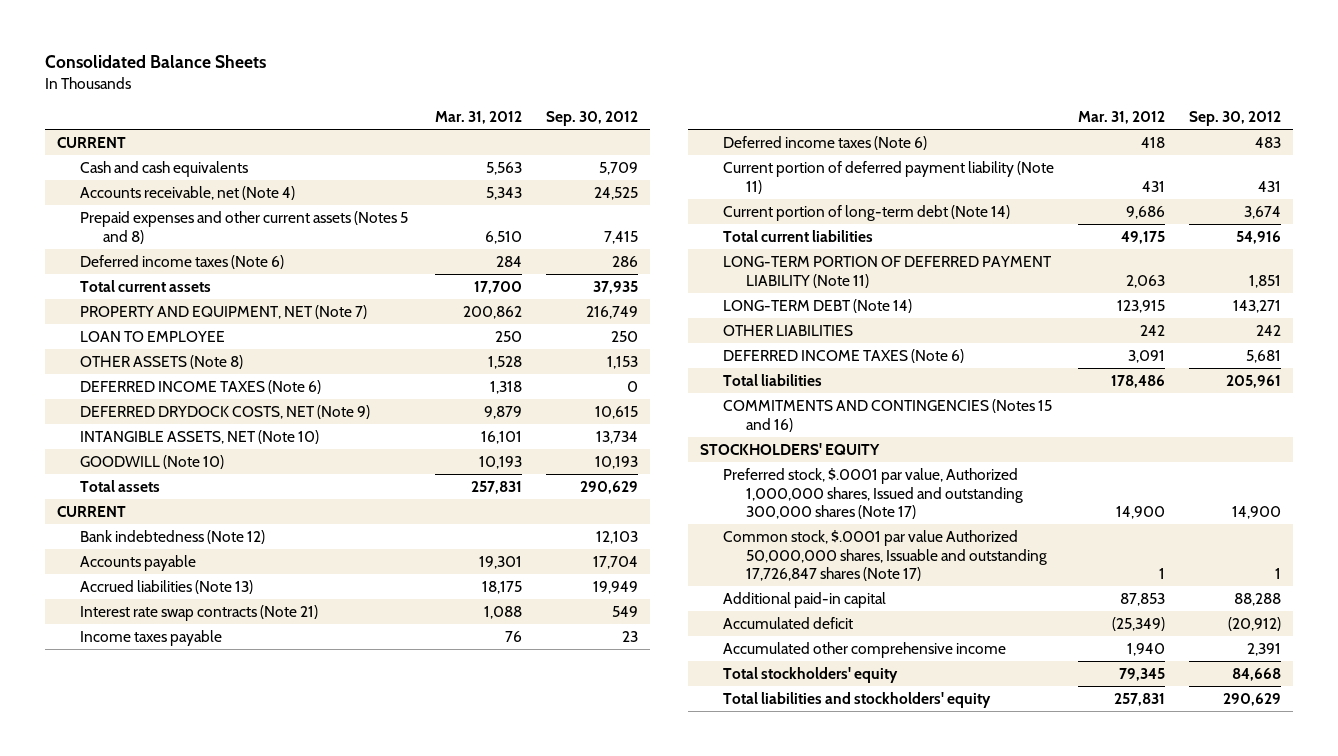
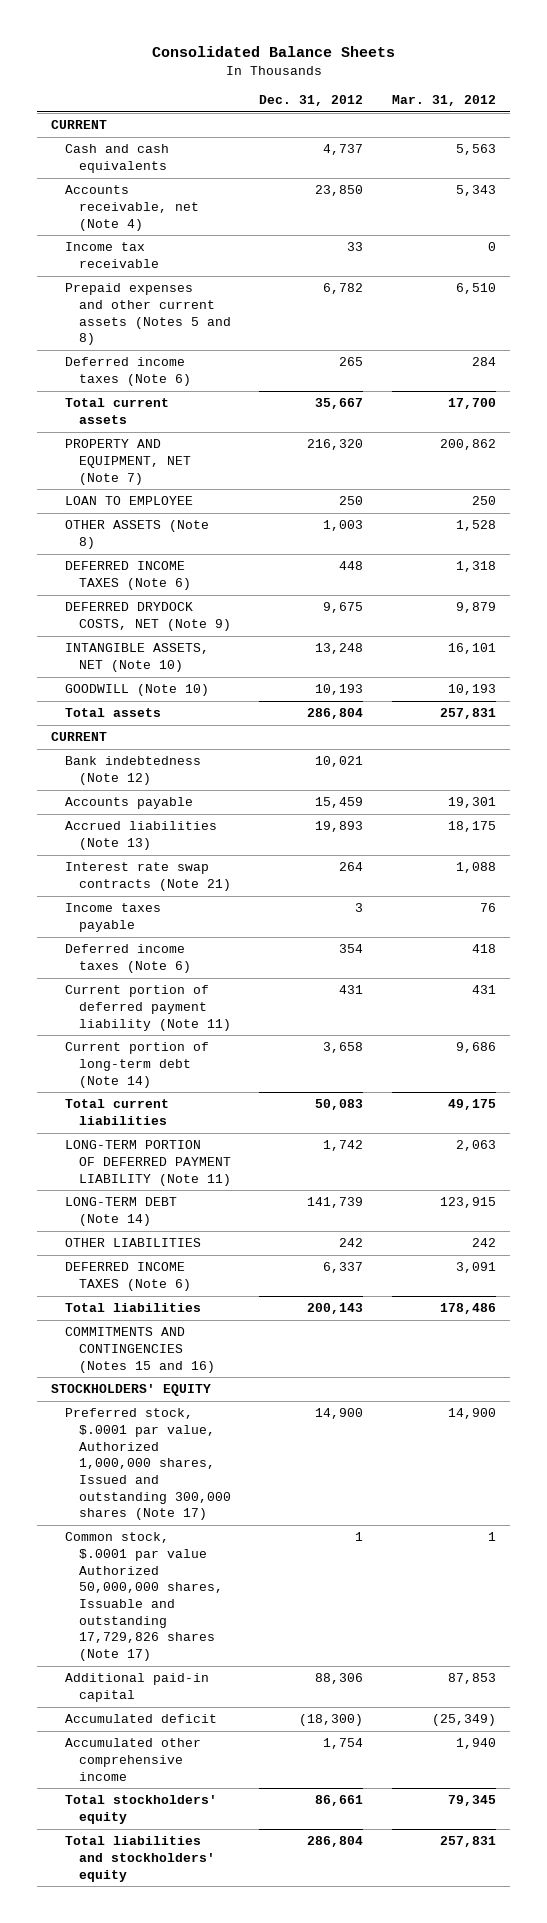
- | Mar. 31, 2012 | Sep. 30, 2012
+ | Dec. 31, 2012 | Mar. 31, 2012
+ Income tax receivable | 33 | 0
- Common stock, $.0001 par value Authorized 50,000,000 shares, Issuable and outstanding 17,726,847 shares (Note 17) | 1 | 1
+ Common stock, $.0001 par value Authorized 50,000,000 shares, Issuable and outstanding 17,729,826 shares (Note 17) | 1 | 1

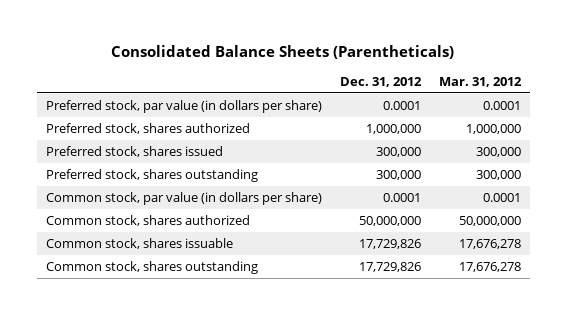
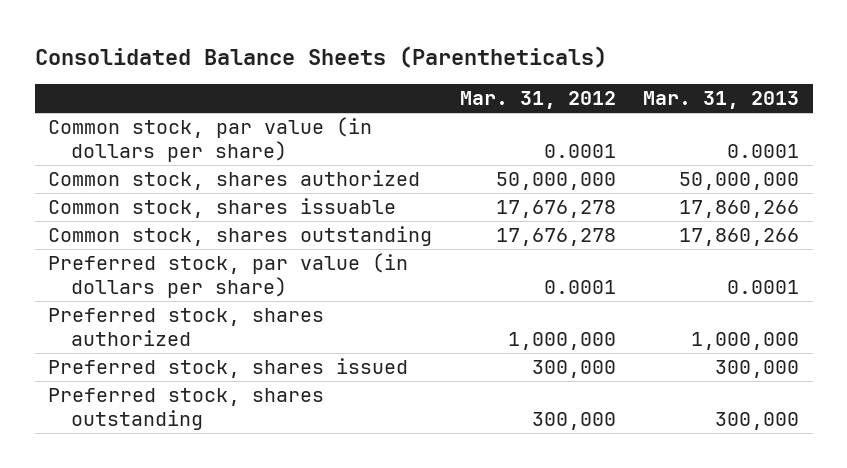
- | Dec. 31, 2012 | Mar. 31, 2012
+ | Mar. 31, 2012 | Mar. 31, 2013
moved down: Preferred stock, par value (in dollars per share) | 0.0001 | 0.0001
moved down: Preferred stock, shares authorized | 1,000,000 | 1,000,000
moved down: Preferred stock, shares issued | 300,000 | 300,000
moved down: Preferred stock, shares outstanding | 300,000 | 300,000

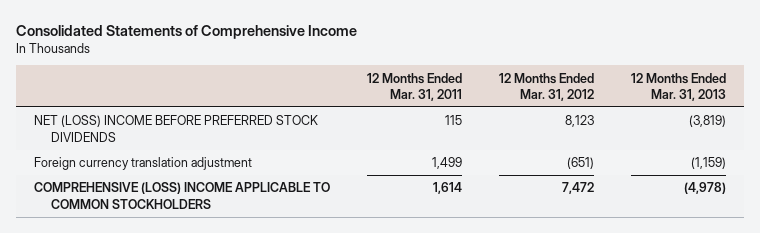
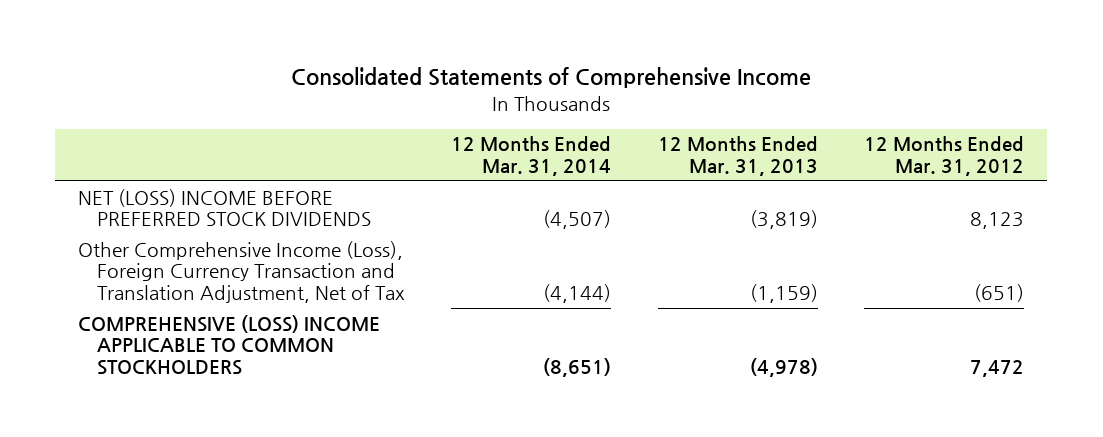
- | 12 Months Ended Mar. 31, 2011 | 12 Months Ended Mar. 31, 2012 | 12 Months Ended Mar. 31, 2013
+ | 12 Months Ended Mar. 31, 2014 | 12 Months Ended Mar. 31, 2013 | 12 Months Ended Mar. 31, 2012
- Foreign currency translation adjustment | 1,499 | (651) | (1,159)
+ Other Comprehensive Income (Loss), Foreign Currency Transaction and Translation Adjustment, Net of Tax | (4,144) | (1,159) | (651)

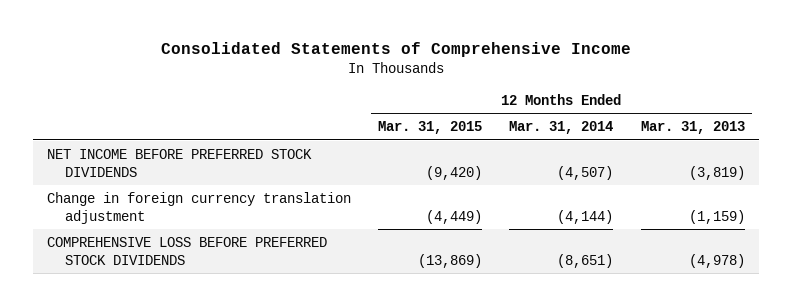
- | 12 Months Ended Mar. 31, 2014 | 12 Months Ended Mar. 31, 2013 | 12 Months Ended Mar. 31, 2012
+ | 12 Months Ended Mar. 31, 2015 | 12 Months Ended Mar. 31, 2014 | 12 Months Ended Mar. 31, 2013
- NET (LOSS) INCOME BEFORE PREFERRED STOCK DIVIDENDS | (4,507) | (3,819) | 8,123
- Other Comprehensive Income (Loss), Foreign Currency Transaction and Translation Adjustment, Net of Tax | (4,144) | (1,159) | (651)
- COMPREHENSIVE (LOSS) INCOME APPLICABLE TO COMMON STOCKHOLDERS | (8,651) | (4,978) | 7,472
+ NET INCOME BEFORE PREFERRED STOCK DIVIDENDS | (9,420) | (4,507) | (3,819)
+ Change in foreign currency translation adjustment | (4,449) | (4,144) | (1,159)
+ COMPREHENSIVE LOSS BEFORE PREFERRED STOCK DIVIDENDS | (13,869) | (8,651) | (4,978)

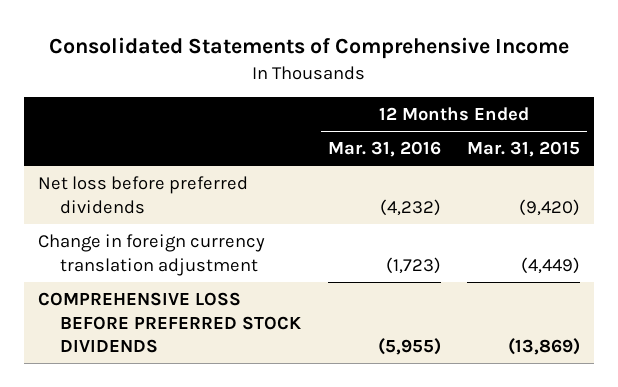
- | 12 Months Ended Mar. 31, 2015 | 12 Months Ended Mar. 31, 2014 | 12 Months Ended Mar. 31, 2013
+ | 12 Months Ended Mar. 31, 2016 | 12 Months Ended Mar. 31, 2015
- NET INCOME BEFORE PREFERRED STOCK DIVIDENDS | (9,420) | (4,507) | (3,819)
+ Net loss before preferred dividends | (4,232) | (9,420)

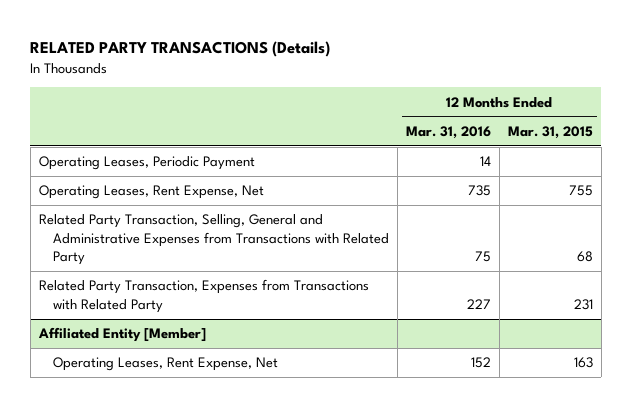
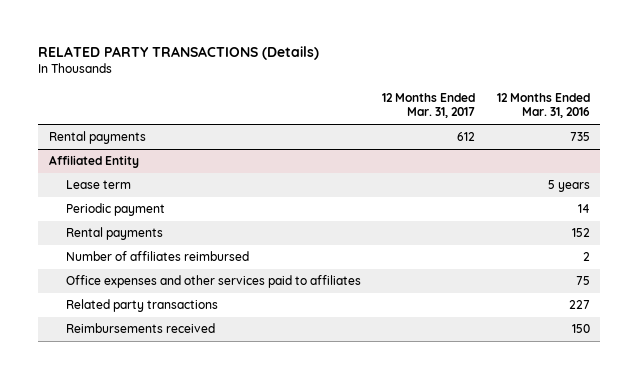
- | 12 Months Ended Mar. 31, 2016 | 12 Months Ended Mar. 31, 2015
+ | 12 Months Ended Mar. 31, 2017 | 12 Months Ended Mar. 31, 2016
- Operating Leases, Periodic Payment | 14 |
- Operating Leases, Rent Expense, Net | 735 | 755
- Related Party Transaction, Selling, General and Administrative Expenses from Transactions with Related Party | 75 | 68
- Related Party Transaction, Expenses from Transactions with Related Party | 227 | 231
- Affiliated Entity [Member]
- Operating Leases, Rent Expense, Net | 152 | 163
+ Rental payments | 612 | 735
+ Affiliated Entity
+ Lease term | | 5 years
+ Periodic payment | | 14
+ Rental payments | | 152
+ Number of affiliates reimbursed | | 2
+ Office expenses and other services paid to affiliates | | 75
+ Related party transactions | | 227
+ Reimbursements received | | 150

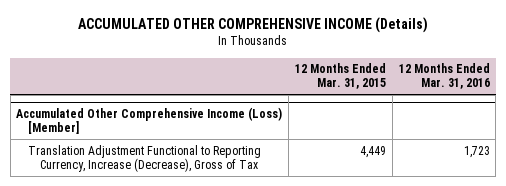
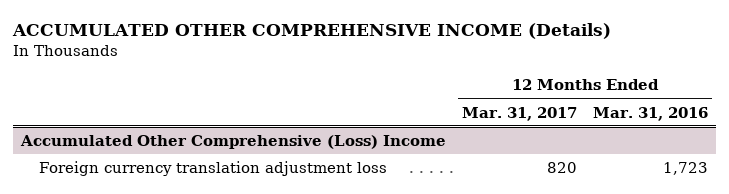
- | 12 Months Ended Mar. 31, 2015 | 12 Months Ended Mar. 31, 2016
+ | 12 Months Ended Mar. 31, 2017 | 12 Months Ended Mar. 31, 2016
- Accumulated Other Comprehensive Income (Loss) [Member]
- Translation Adjustment Functional to Reporting Currency, Increase (Decrease), Gross of Tax | 4,449 | 1,723
+ Accumulated Other Comprehensive (Loss) Income
+ Foreign currency translation adjustment loss | 820 | 1,723

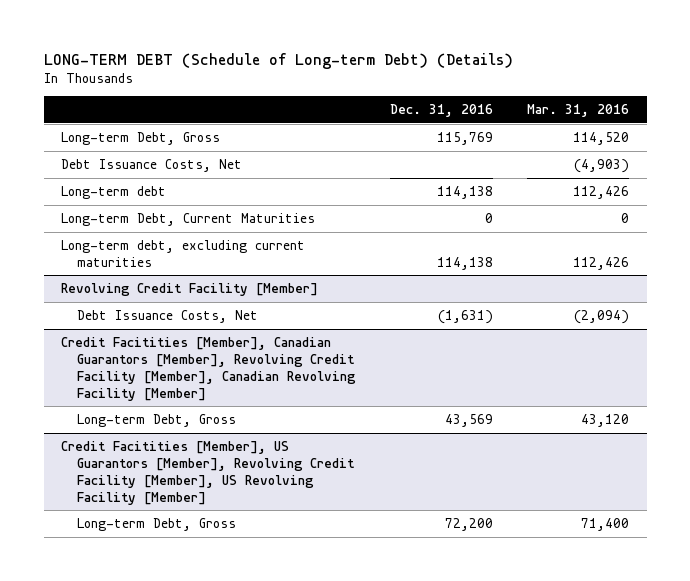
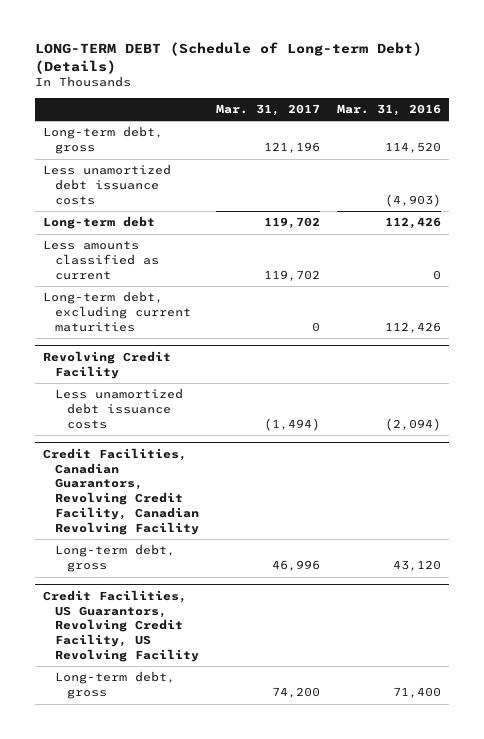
- | Dec. 31, 2016 | Mar. 31, 2016
+ | Mar. 31, 2017 | Mar. 31, 2016
- Long-term Debt, Gross | 115,769 | 114,520
- Debt Issuance Costs, Net | | (4,903)
+ Long-term debt, gross | 121,196 | 114,520
+ Less unamortized debt issuance costs | | (4,903)
- Long-term Debt, Current Maturities | 0 | 0
+ Less amounts classified as current | 119,702 | 0
- Revolving Credit Facility [Member]
- Debt Issuance Costs, Net | (1,631) | (2,094)
- Credit Facitities [Member], Canadian Guarantors [Member], Revolving Credit Facility [Member], Canadian Revolving Facility [Member]
- Long-term Debt, Gross | 43,569 | 43,120
- Credit Facitities [Member], US Guarantors [Member], Revolving Credit Facility [Member], US Revolving Facility [Member]
- Long-term Debt, Gross | 72,200 | 71,400
+ Revolving Credit Facility
+ Less unamortized debt issuance costs | (1,494) | (2,094)
+ Credit Facilities, Canadian Guarantors, Revolving Credit Facility, Canadian Revolving Facility
+ Long-term debt, gross | 46,996 | 43,120
+ Credit Facilities, US Guarantors, Revolving Credit Facility, US Revolving Facility
+ Long-term debt, gross | 74,200 | 71,400

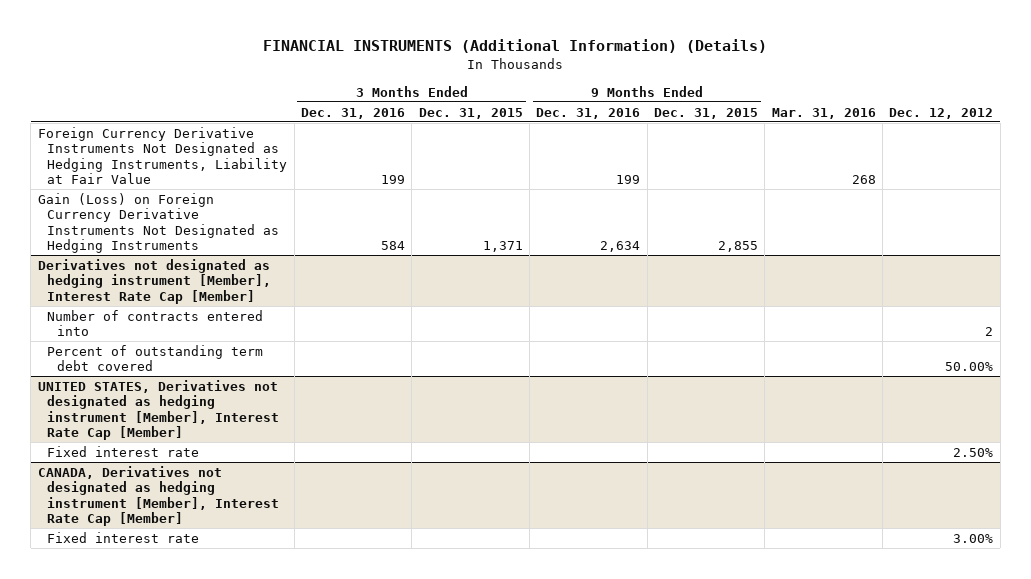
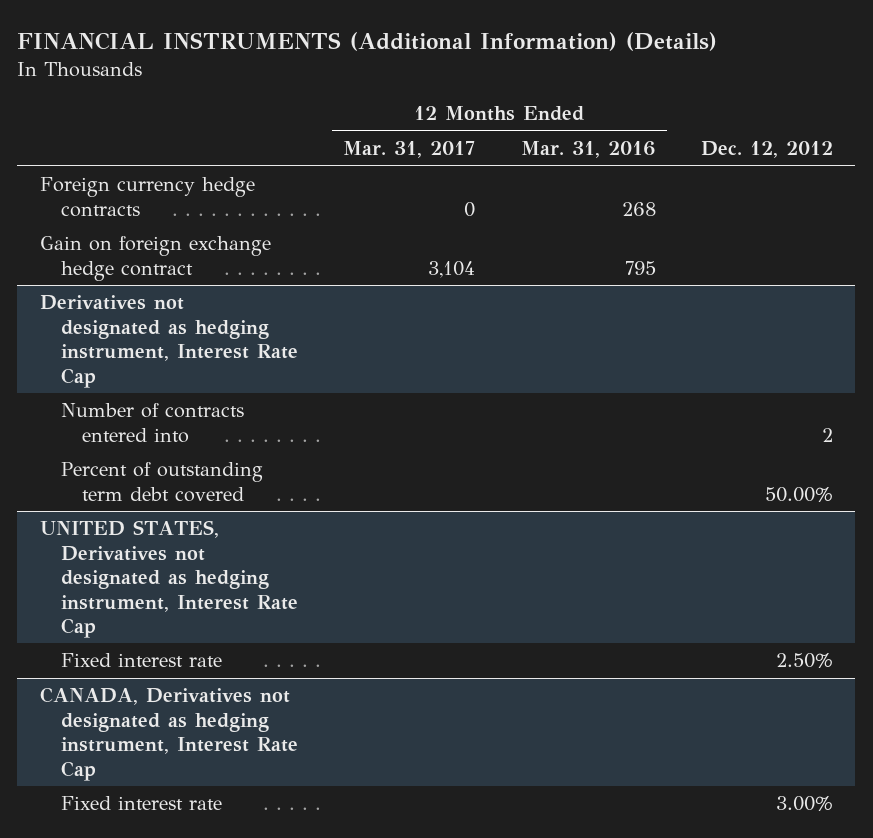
- | 3 Months Ended Dec. 31, 2016 | 3 Months Ended Dec. 31, 2015 | 9 Months Ended Dec. 31, 2016 | 9 Months Ended Dec. 31, 2015 | Mar. 31, 2016 | Dec. 12, 2012
+ | 12 Months Ended Mar. 31, 2017 | 12 Months Ended Mar. 31, 2016 | Dec. 12, 2012
- Foreign Currency Derivative Instruments Not Designated as Hedging Instruments, Liability at Fair Value | 199 | | 199 | | 268 |
- Gain (Loss) on Foreign Currency Derivative Instruments Not Designated as Hedging Instruments | 584 | 1,371 | 2,634 | 2,855 | |
- Derivatives not designated as hedging instrument [Member], Interest Rate Cap [Member]
+ Foreign currency hedge contracts | 0 | 268 |
+ Gain on foreign exchange hedge contract | 3,104 | 795 |
+ Derivatives not designated as hedging instrument, Interest Rate Cap
- UNITED STATES, Derivatives not designated as hedging instrument [Member], Interest Rate Cap [Member]
+ UNITED STATES, Derivatives not designated as hedging instrument, Interest Rate Cap
- CANADA, Derivatives not designated as hedging instrument [Member], Interest Rate Cap [Member]
+ CANADA, Derivatives not designated as hedging instrument, Interest Rate Cap

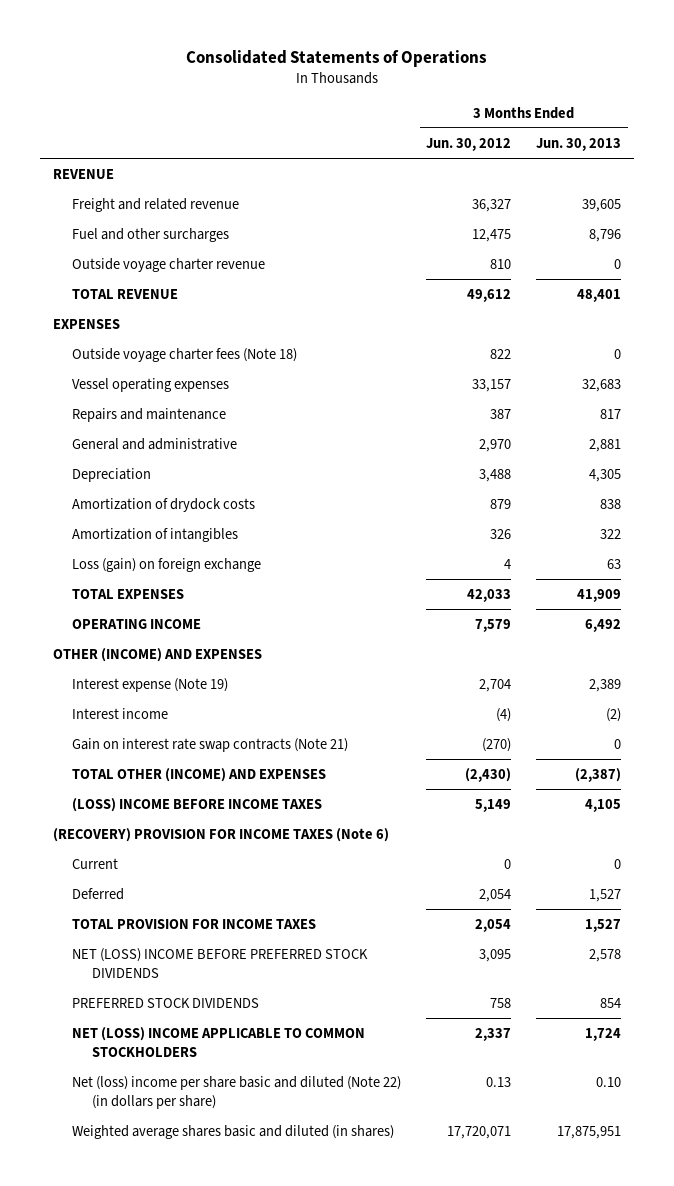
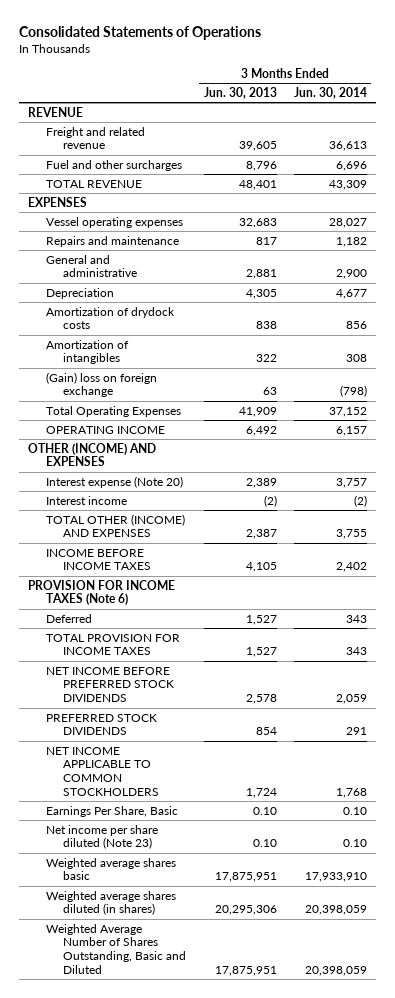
- | 3 Months Ended Jun. 30, 2012 | 3 Months Ended Jun. 30, 2013
+ | 3 Months Ended Jun. 30, 2013 | 3 Months Ended Jun. 30, 2014
- Outside voyage charter revenue | 810 | 0
- Outside voyage charter fees (Note 18) | 822 | 0
- Loss (gain) on foreign exchange | 4 | 63
- TOTAL EXPENSES | 42,033 | 41,909
+ (Gain) loss on foreign exchange | 63 | (798)
+ Total Operating Expenses | 41,909 | 37,152
- Interest expense (Note 19) | 2,704 | 2,389
+ Interest expense (Note 20) | 2,389 | 3,757
- Gain on interest rate swap contracts (Note 21) | (270) | 0
- TOTAL OTHER (INCOME) AND EXPENSES | (2,430) | (2,387)
- (LOSS) INCOME BEFORE INCOME TAXES | 5,149 | 4,105
- (RECOVERY) PROVISION FOR INCOME TAXES (Note 6)
- Current | 0 | 0
+ TOTAL OTHER (INCOME) AND EXPENSES | 2,387 | 3,755
+ INCOME BEFORE INCOME TAXES | 4,105 | 2,402
+ PROVISION FOR INCOME TAXES (Note 6)
- NET (LOSS) INCOME BEFORE PREFERRED STOCK DIVIDENDS | 3,095 | 2,578
+ NET INCOME BEFORE PREFERRED STOCK DIVIDENDS | 2,578 | 2,059
- NET (LOSS) INCOME APPLICABLE TO COMMON STOCKHOLDERS | 2,337 | 1,724
- Net (loss) income per share basic and diluted (Note 22) (in dollars per share) | 0.13 | 0.10
- Weighted average shares basic and diluted (in shares) | 17,720,071 | 17,875,951
+ NET INCOME APPLICABLE TO COMMON STOCKHOLDERS | 1,724 | 1,768
+ Earnings Per Share, Basic | 0.10 | 0.10
+ Net income per share diluted (Note 23) | 0.10 | 0.10
+ Weighted average shares basic | 17,875,951 | 17,933,910
+ Weighted average shares diluted (in shares) | 20,295,306 | 20,398,059
+ Weighted Average Number of Shares Outstanding, Basic and Diluted | 17,875,951 | 20,398,059

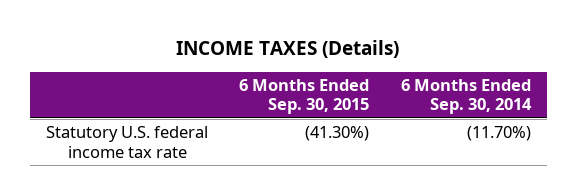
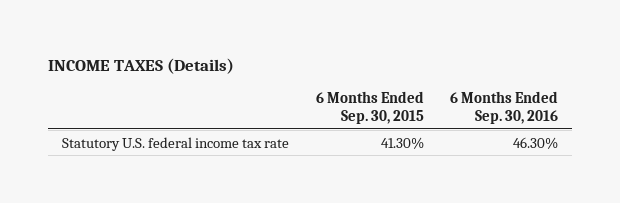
- | 6 Months Ended Sep. 30, 2015 | 6 Months Ended Sep. 30, 2014
+ | 6 Months Ended Sep. 30, 2015 | 6 Months Ended Sep. 30, 2016
- Statutory U.S. federal income tax rate | (41.30%) | (11.70%)
+ Statutory U.S. federal income tax rate | 41.30% | 46.30%

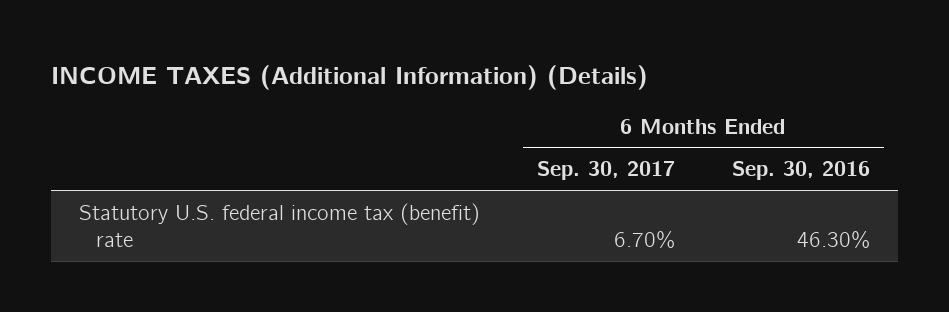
- INCOME TAXES (Details)
+ INCOME TAXES (Additional Information) (Details)
- | 6 Months Ended Sep. 30, 2015 | 6 Months Ended Sep. 30, 2016
+ | 6 Months Ended Sep. 30, 2017 | 6 Months Ended Sep. 30, 2016
- Statutory U.S. federal income tax rate | 41.30% | 46.30%
+ Statutory U.S. federal income tax (benefit) rate | 6.70% | 46.30%

